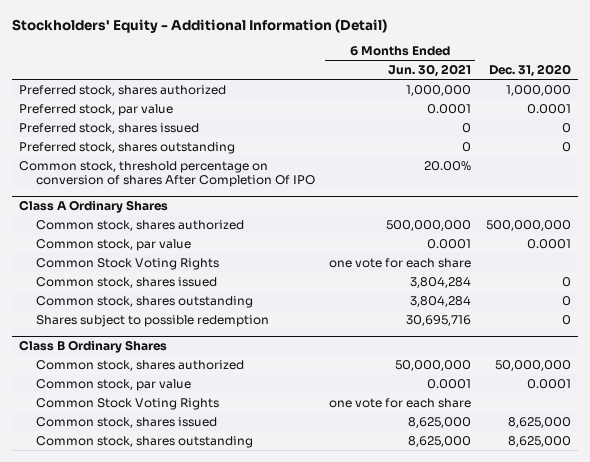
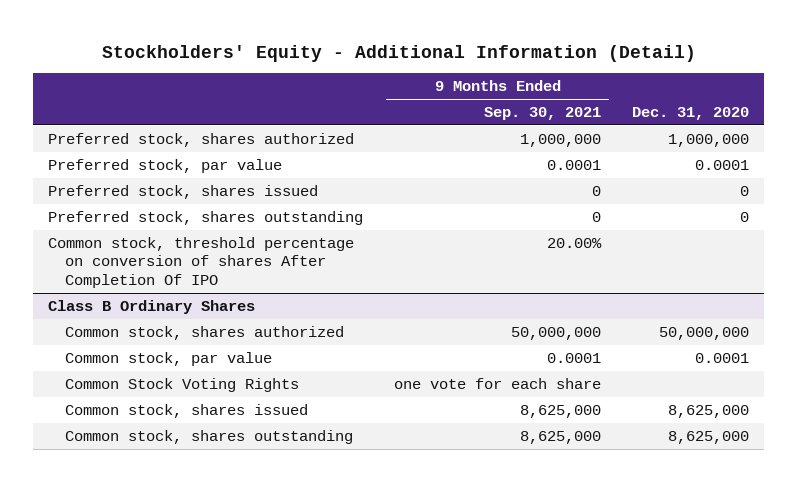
- | 6 Months Ended Jun. 30, 2021 | Dec. 31, 2020
+ | 9 Months Ended Sep. 30, 2021 | Dec. 31, 2020
- Class A Ordinary Shares
- Common stock, shares authorized | 500,000,000 | 500,000,000
- Common stock, par value | 0.0001 | 0.0001
- Common Stock Voting Rights | one vote for each share |
- Common stock, shares issued | 3,804,284 | 0
- Common stock, shares outstanding | 3,804,284 | 0
- Shares subject to possible redemption | 30,695,716 | 0

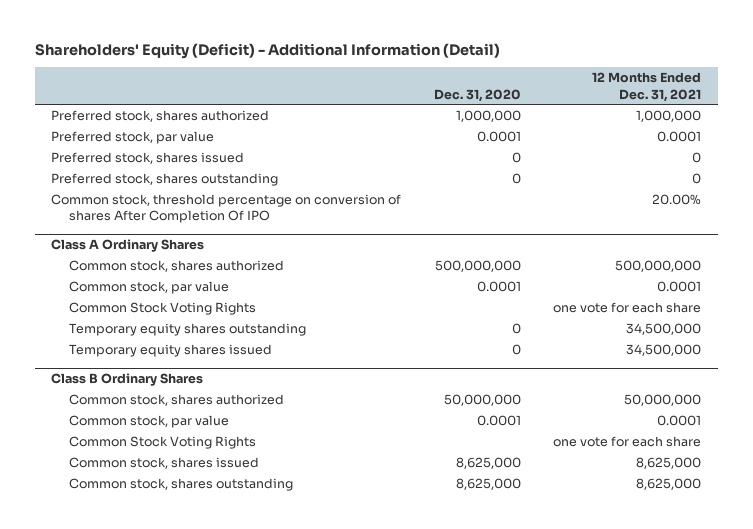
- Stockholders' Equity - Additional Information (Detail)
+ Shareholders' Equity (Deficit) - Additional Information (Detail)
- | 9 Months Ended Sep. 30, 2021 | Dec. 31, 2020
+ | Dec. 31, 2020 | 12 Months Ended Dec. 31, 2021
+ Class A Ordinary Shares
+ Common stock, shares authorized | 500,000,000 | 500,000,000
+ Common stock, par value | 0.0001 | 0.0001
+ Common Stock Voting Rights | | one vote for each share
+ Temporary equity shares outstanding | 0 | 34,500,000
+ Temporary equity shares issued | 0 | 34,500,000

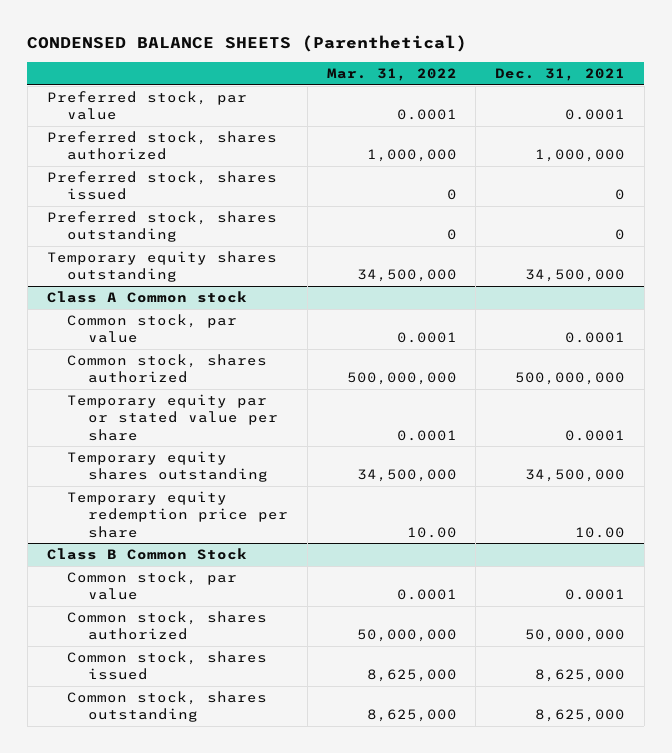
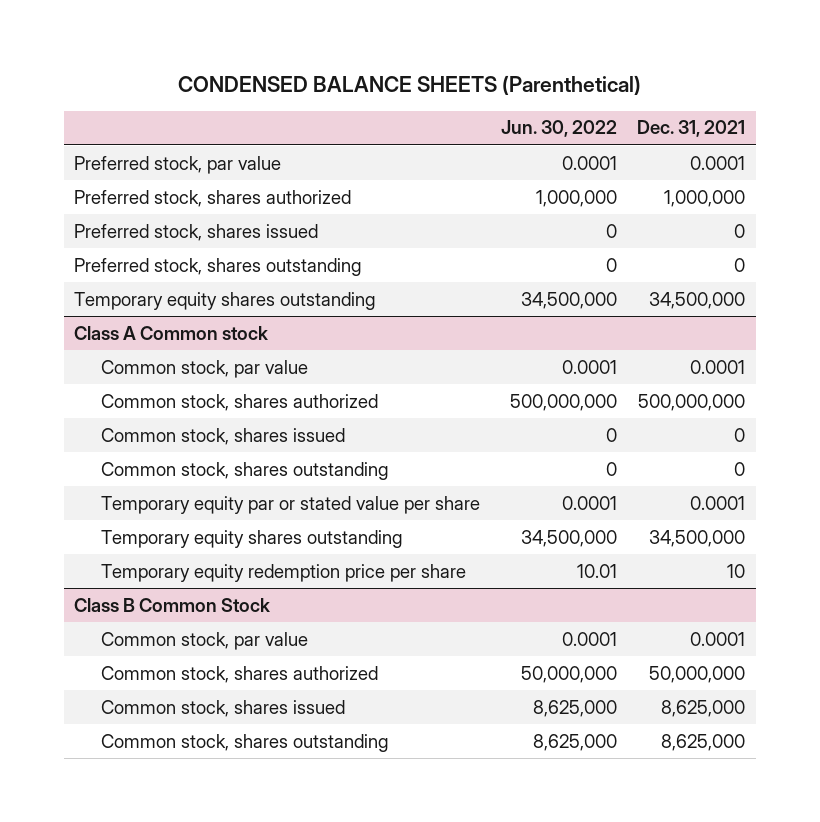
- | Mar. 31, 2022 | Dec. 31, 2021
+ | Jun. 30, 2022 | Dec. 31, 2021
@ Class A Common stock
+ Common stock, shares issued | 0 | 0
+ Common stock, shares outstanding | 0 | 0
- Temporary equity redemption price per share | 10.00 | 10.00
+ Temporary equity redemption price per share | 10.01 | 10

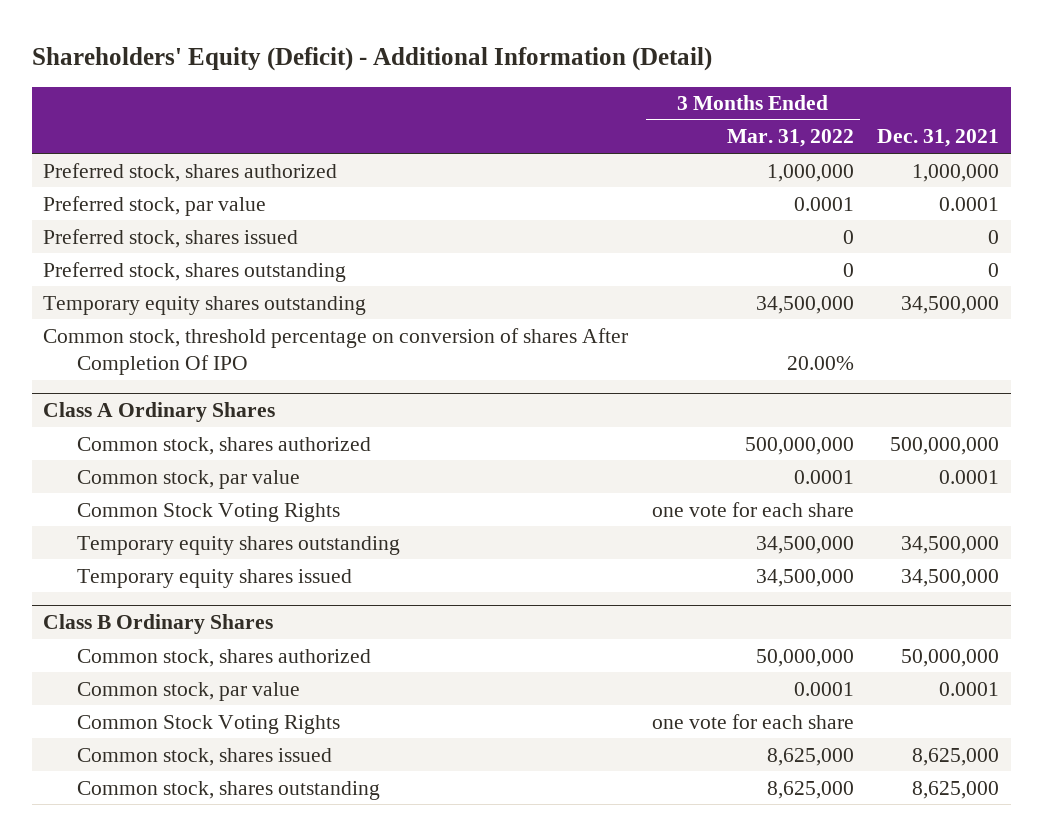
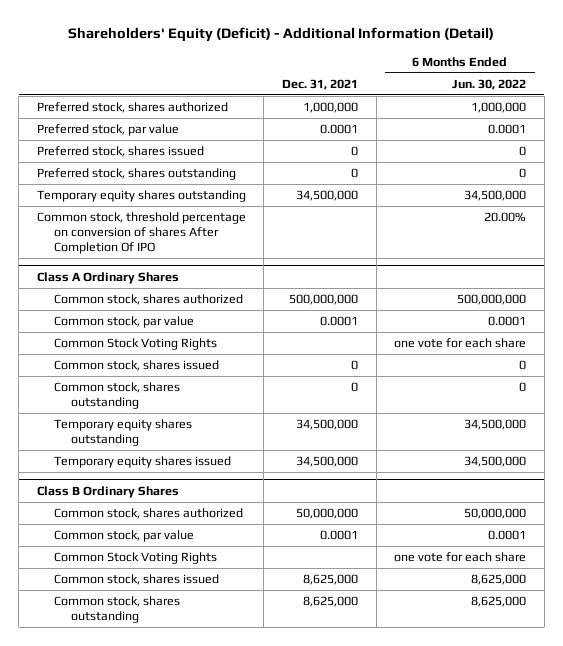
- | 3 Months Ended Mar. 31, 2022 | Dec. 31, 2021
+ | Dec. 31, 2021 | 6 Months Ended Jun. 30, 2022
@ Class A Ordinary Shares
+ Common stock, shares issued | 0 | 0
+ Common stock, shares outstanding | 0 | 0

